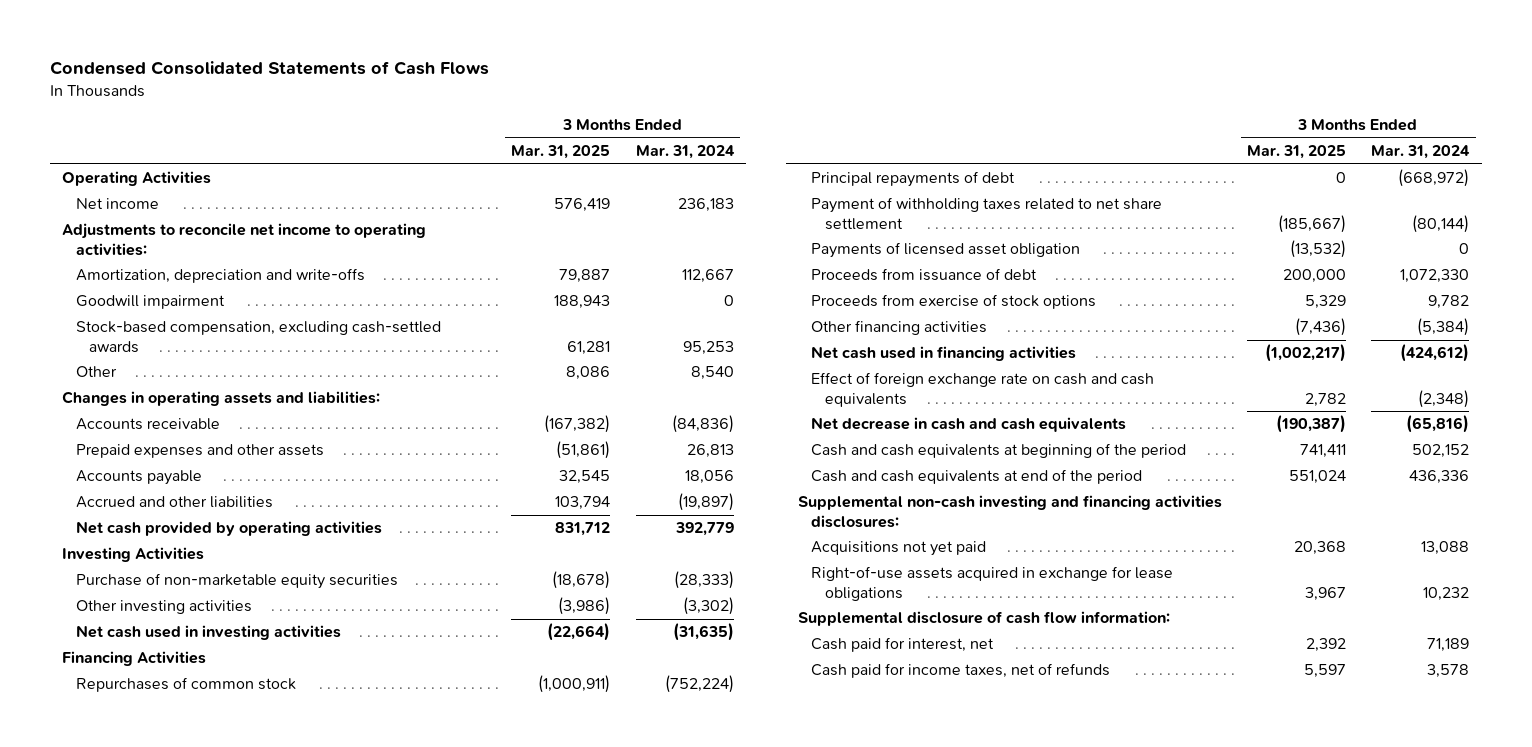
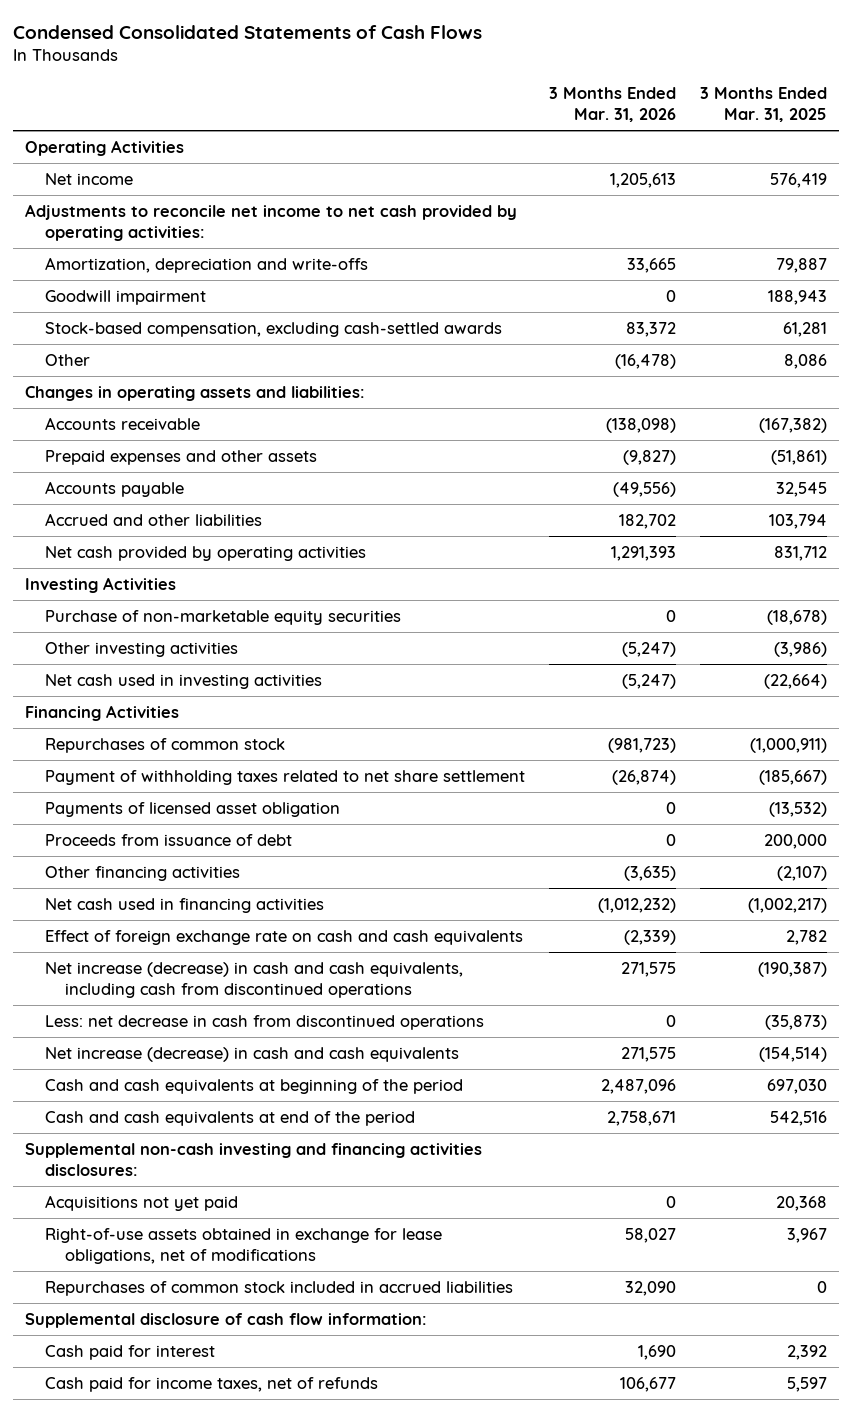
- | 3 Months Ended Mar. 31, 2025 | 3 Months Ended Mar. 31, 2024
+ | 3 Months Ended Mar. 31, 2026 | 3 Months Ended Mar. 31, 2025
- Adjustments to reconcile net income to operating activities:
+ Adjustments to reconcile net income to net cash provided by operating activities:
- Principal repayments of debt | 0 | (668,972)
- Proceeds from exercise of stock options | 5,329 | 9,782
- Other financing activities | (7,436) | (5,384)
+ Other financing activities | (3,635) | (2,107)
- Net decrease in cash and cash equivalents | (190,387) | (65,816)
- Cash and cash equivalents at beginning of the period | 741,411 | 502,152
- Cash and cash equivalents at end of the period | 551,024 | 436,336
+ Net increase (decrease) in cash and cash equivalents, including cash from discontinued operations | 271,575 | (190,387)
+ Less: net decrease in cash from discontinued operations | 0 | (35,873)
+ Net increase (decrease) in cash and cash equivalents | 271,575 | (154,514)
+ Cash and cash equivalents at beginning of the period | 2,487,096 | 697,030
+ Cash and cash equivalents at end of the period | 2,758,671 | 542,516
- Right-of-use assets acquired in exchange for lease obligations | 3,967 | 10,232
+ Right-of-use assets obtained in exchange for lease obligations, net of modifications | 58,027 | 3,967
+ Repurchases of common stock included in accrued liabilities | 32,090 | 0
- Cash paid for interest, net | 2,392 | 71,189
+ Cash paid for interest | 1,690 | 2,392

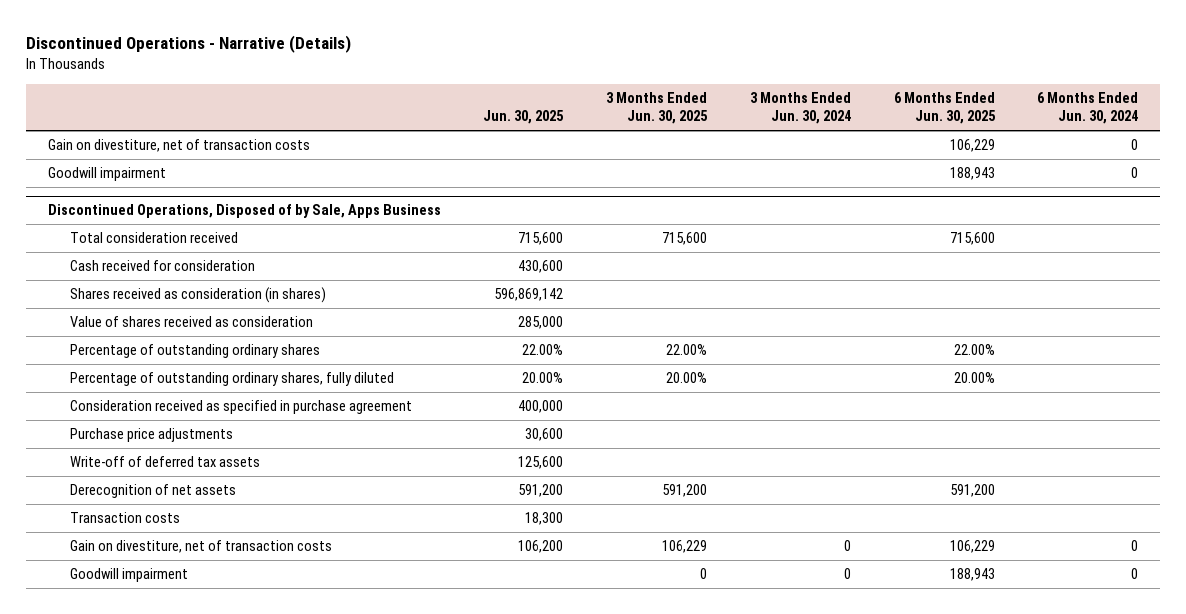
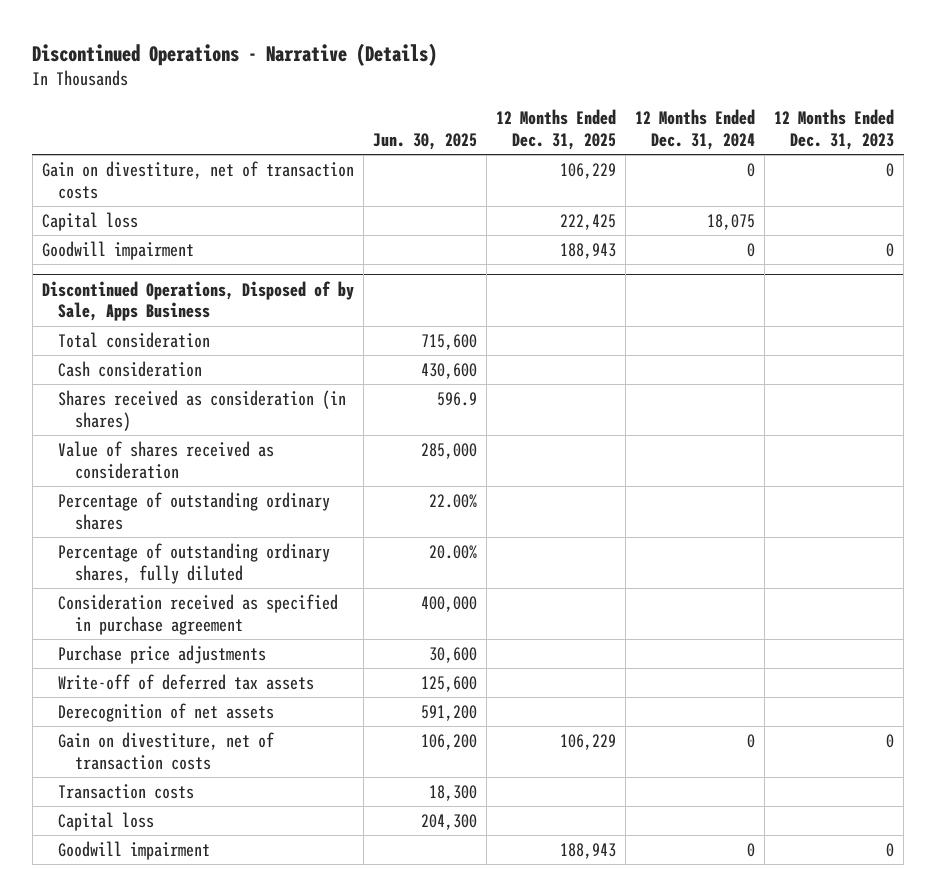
- | Jun. 30, 2025 | 3 Months Ended Jun. 30, 2025 | 3 Months Ended Jun. 30, 2024 | 6 Months Ended Jun. 30, 2025 | 6 Months Ended Jun. 30, 2024
+ | Jun. 30, 2025 | 12 Months Ended Dec. 31, 2025 | 12 Months Ended Dec. 31, 2024 | 12 Months Ended Dec. 31, 2023
+ Capital loss | | 222,425 | 18,075 |
@ Discontinued Operations, Disposed of by Sale, Apps Business
- Total consideration received | 715,600 | 715,600 | | 715,600 |
- Cash received for consideration | 430,600 | | | |
- Shares received as consideration (in shares) | 596,869,142 | | | |
+ Total consideration | 715,600 | | |
+ Cash consideration | 430,600 | | |
+ Shares received as consideration (in shares) | 596.9 | | |
moved down: Transaction costs | 18,300 | | |
+ Capital loss | 204,300 | | |

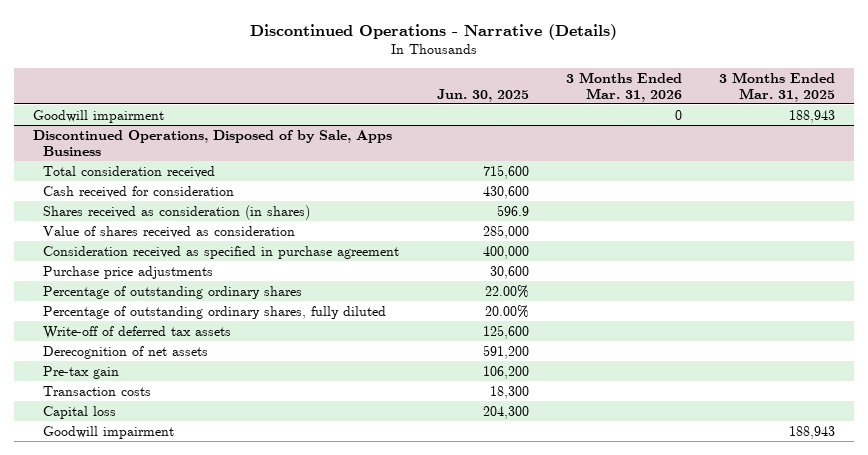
- | Jun. 30, 2025 | 12 Months Ended Dec. 31, 2025 | 12 Months Ended Dec. 31, 2024 | 12 Months Ended Dec. 31, 2023
+ | Jun. 30, 2025 | 3 Months Ended Mar. 31, 2026 | 3 Months Ended Mar. 31, 2025
- Gain on divestiture, net of transaction costs | | 106,229 | 0 | 0
- Capital loss | | 222,425 | 18,075 |
@ Discontinued Operations, Disposed of by Sale, Apps Business
- Total consideration | 715,600 | | |
- Cash consideration | 430,600 | | |
+ Total consideration received | 715,600 | |
+ Cash received for consideration | 430,600 | |
moved down: Percentage of outstanding ordinary shares | 22.00% | |
moved down: Percentage of outstanding ordinary shares, fully diluted | 20.00% | |
- Gain on divestiture, net of transaction costs | 106,200 | 106,229 | 0 | 0
+ Pre-tax gain | 106,200 | |

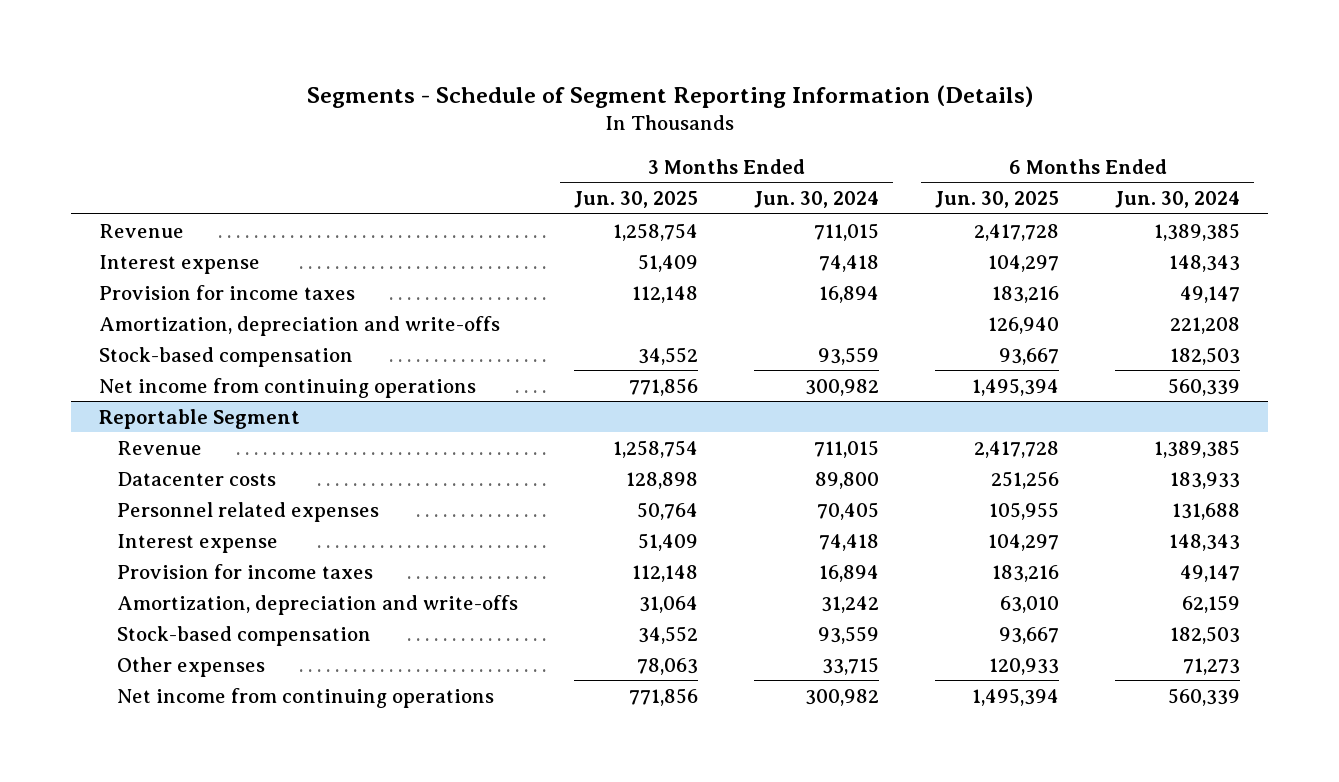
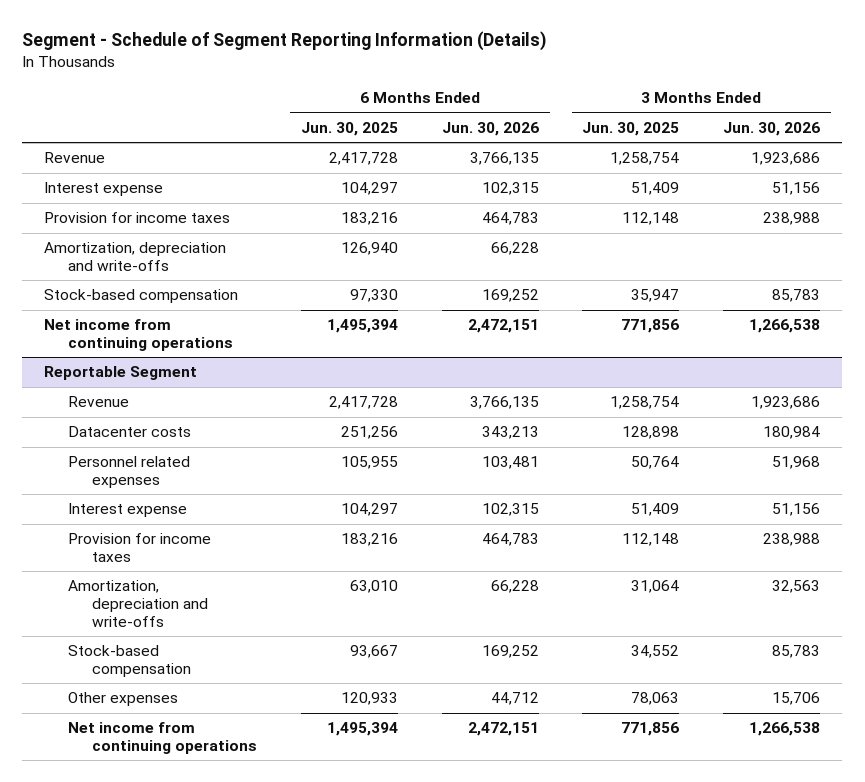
- Segments - Schedule of Segment Reporting Information (Details)
+ Segment - Schedule of Segment Reporting Information (Details)
- | 3 Months Ended Jun. 30, 2025 | 3 Months Ended Jun. 30, 2024 | 6 Months Ended Jun. 30, 2025 | 6 Months Ended Jun. 30, 2024
+ | 6 Months Ended Jun. 30, 2025 | 6 Months Ended Jun. 30, 2026 | 3 Months Ended Jun. 30, 2025 | 3 Months Ended Jun. 30, 2026
- Stock-based compensation | 34,552 | 93,559 | 93,667 | 182,503
+ Stock-based compensation | 97,330 | 169,252 | 35,947 | 85,783

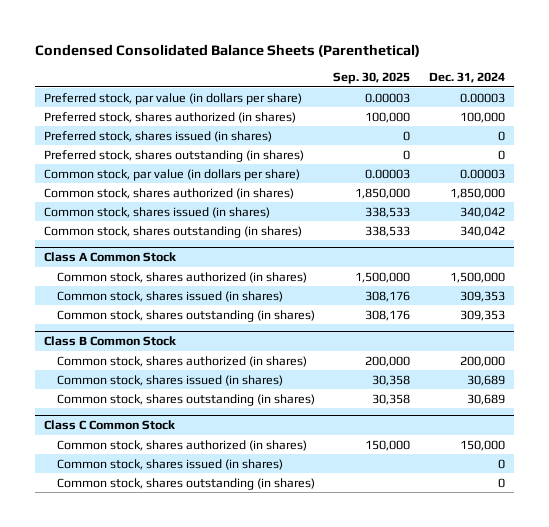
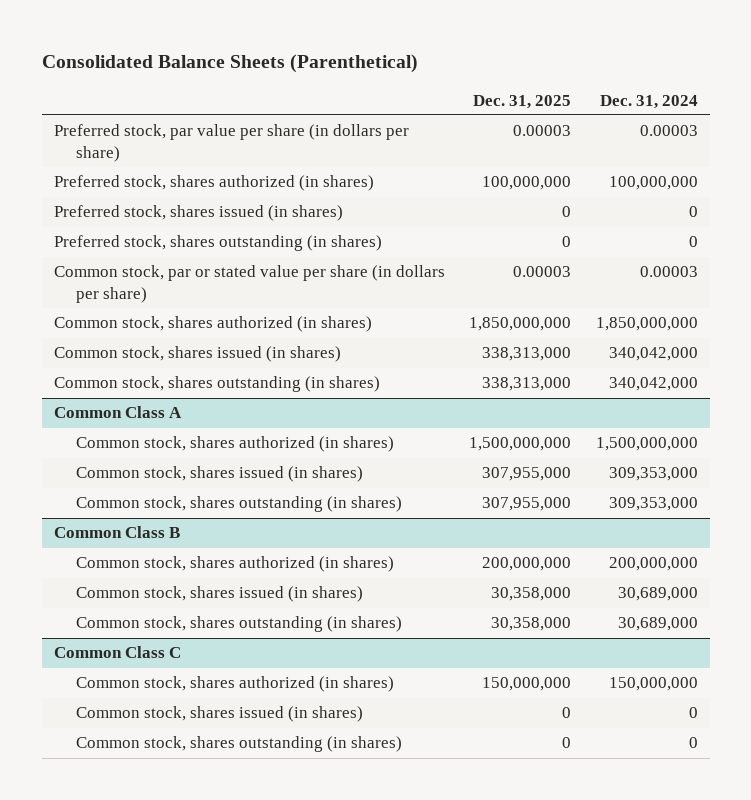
- Condensed Consolidated Balance Sheets (Parenthetical)
+ Consolidated Balance Sheets (Parenthetical)
- | Sep. 30, 2025 | Dec. 31, 2024
+ | Dec. 31, 2025 | Dec. 31, 2024
- Preferred stock, par value (in dollars per share) | 0.00003 | 0.00003
- Preferred stock, shares authorized (in shares) | 100,000 | 100,000
+ Preferred stock, par value per share (in dollars per share) | 0.00003 | 0.00003
+ Preferred stock, shares authorized (in shares) | 100,000,000 | 100,000,000
- Common stock, par value (in dollars per share) | 0.00003 | 0.00003
- Common stock, shares authorized (in shares) | 1,850,000 | 1,850,000
- Common stock, shares issued (in shares) | 338,533 | 340,042
- Common stock, shares outstanding (in shares) | 338,533 | 340,042
- Class A Common Stock
- Common stock, shares authorized (in shares) | 1,500,000 | 1,500,000
- Common stock, shares issued (in shares) | 308,176 | 309,353
- Common stock, shares outstanding (in shares) | 308,176 | 309,353
- Class B Common Stock
- Common stock, shares authorized (in shares) | 200,000 | 200,000
- Common stock, shares issued (in shares) | 30,358 | 30,689
- Common stock, shares outstanding (in shares) | 30,358 | 30,689
- Class C Common Stock
- Common stock, shares authorized (in shares) | 150,000 | 150,000
+ Common stock, par or stated value per share (in dollars per share) | 0.00003 | 0.00003
+ Common stock, shares authorized (in shares) | 1,850,000,000 | 1,850,000,000
+ Common stock, shares issued (in shares) | 338,313,000 | 340,042,000
+ Common stock, shares outstanding (in shares) | 338,313,000 | 340,042,000
+ Common Class A
+ Common stock, shares authorized (in shares) | 1,500,000,000 | 1,500,000,000
+ Common stock, shares issued (in shares) | 307,955,000 | 309,353,000
+ Common stock, shares outstanding (in shares) | 307,955,000 | 309,353,000
+ Common Class B
+ Common stock, shares authorized (in shares) | 200,000,000 | 200,000,000
+ Common stock, shares issued (in shares) | 30,358,000 | 30,689,000
+ Common stock, shares outstanding (in shares) | 30,358,000 | 30,689,000
+ Common Class C
+ Common stock, shares authorized (in shares) | 150,000,000 | 150,000,000

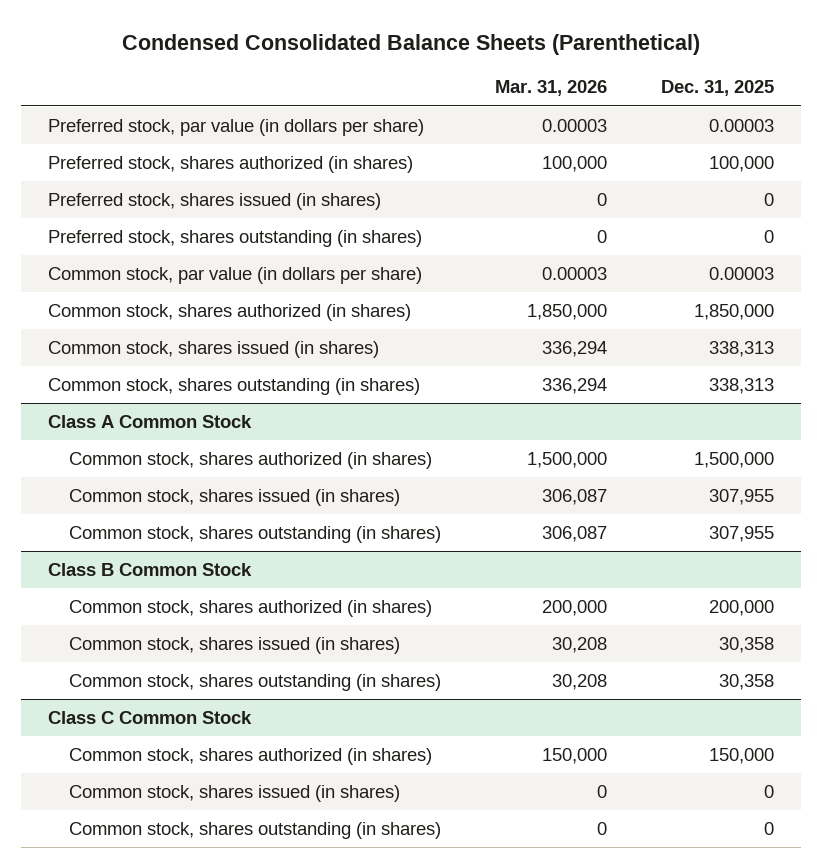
- Consolidated Balance Sheets (Parenthetical)
+ Condensed Consolidated Balance Sheets (Parenthetical)
- | Dec. 31, 2025 | Dec. 31, 2024
+ | Mar. 31, 2026 | Dec. 31, 2025
- Preferred stock, par value per share (in dollars per share) | 0.00003 | 0.00003
- Preferred stock, shares authorized (in shares) | 100,000,000 | 100,000,000
+ Preferred stock, par value (in dollars per share) | 0.00003 | 0.00003
+ Preferred stock, shares authorized (in shares) | 100,000 | 100,000
- Common stock, par or stated value per share (in dollars per share) | 0.00003 | 0.00003
- Common stock, shares authorized (in shares) | 1,850,000,000 | 1,850,000,000
- Common stock, shares issued (in shares) | 338,313,000 | 340,042,000
- Common stock, shares outstanding (in shares) | 338,313,000 | 340,042,000
- Common Class A
- Common stock, shares authorized (in shares) | 1,500,000,000 | 1,500,000,000
- Common stock, shares issued (in shares) | 307,955,000 | 309,353,000
- Common stock, shares outstanding (in shares) | 307,955,000 | 309,353,000
- Common Class B
- Common stock, shares authorized (in shares) | 200,000,000 | 200,000,000
- Common stock, shares issued (in shares) | 30,358,000 | 30,689,000
- Common stock, shares outstanding (in shares) | 30,358,000 | 30,689,000
- Common Class C
- Common stock, shares authorized (in shares) | 150,000,000 | 150,000,000
+ Common stock, par value (in dollars per share) | 0.00003 | 0.00003
+ Common stock, shares authorized (in shares) | 1,850,000 | 1,850,000
+ Common stock, shares issued (in shares) | 336,294 | 338,313
+ Common stock, shares outstanding (in shares) | 336,294 | 338,313
+ Class A Common Stock
+ Common stock, shares authorized (in shares) | 1,500,000 | 1,500,000
+ Common stock, shares issued (in shares) | 306,087 | 307,955
+ Common stock, shares outstanding (in shares) | 306,087 | 307,955
+ Class B Common Stock
+ Common stock, shares authorized (in shares) | 200,000 | 200,000
+ Common stock, shares issued (in shares) | 30,208 | 30,358
+ Common stock, shares outstanding (in shares) | 30,208 | 30,358
+ Class C Common Stock
+ Common stock, shares authorized (in shares) | 150,000 | 150,000

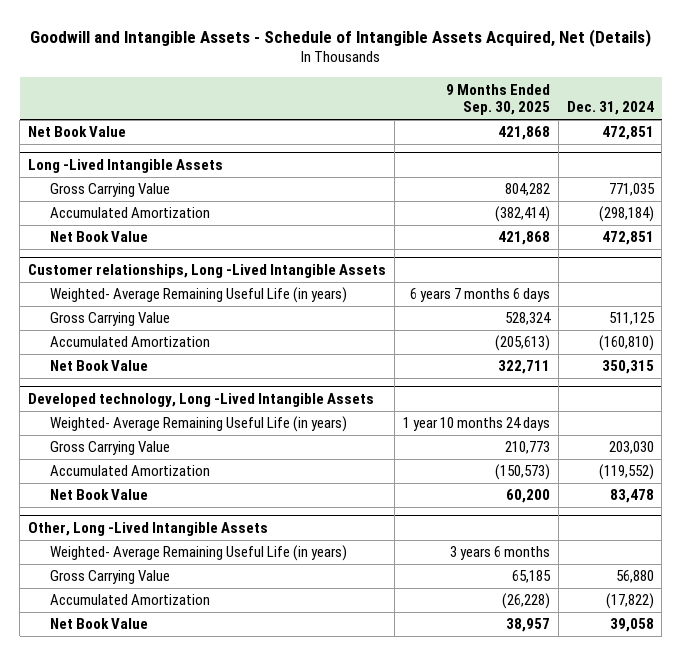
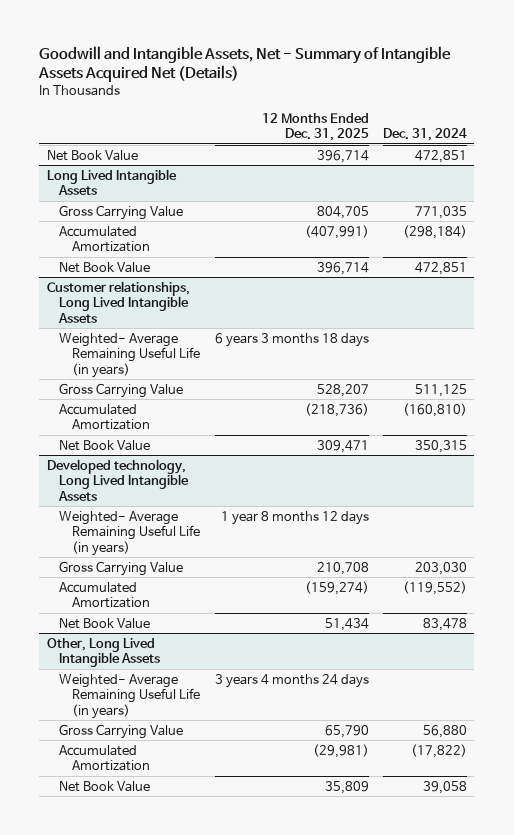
- Goodwill and Intangible Assets - Schedule of Intangible Assets Acquired, Net (Details)
+ Goodwill and Intangible Assets, Net - Summary of Intangible Assets Acquired Net (Details)
- | 9 Months Ended Sep. 30, 2025 | Dec. 31, 2024
+ | 12 Months Ended Dec. 31, 2025 | Dec. 31, 2024
- Long -Lived Intangible Assets
+ Long Lived Intangible Assets
- Customer relationships, Long -Lived Intangible Assets
+ Customer relationships, Long Lived Intangible Assets
- Developed technology, Long -Lived Intangible Assets
+ Developed technology, Long Lived Intangible Assets
- Other, Long -Lived Intangible Assets
+ Other, Long Lived Intangible Assets

